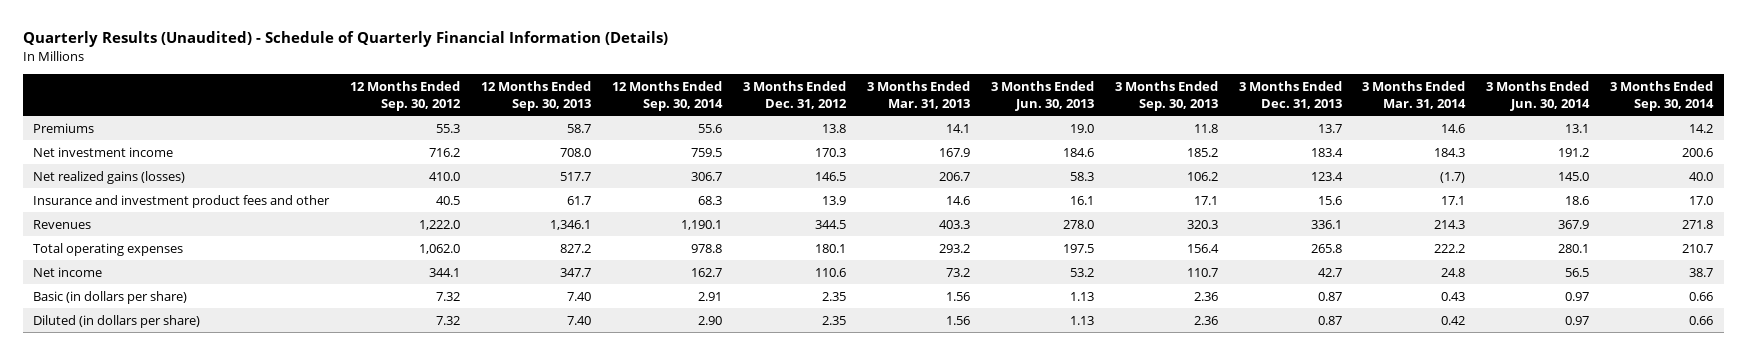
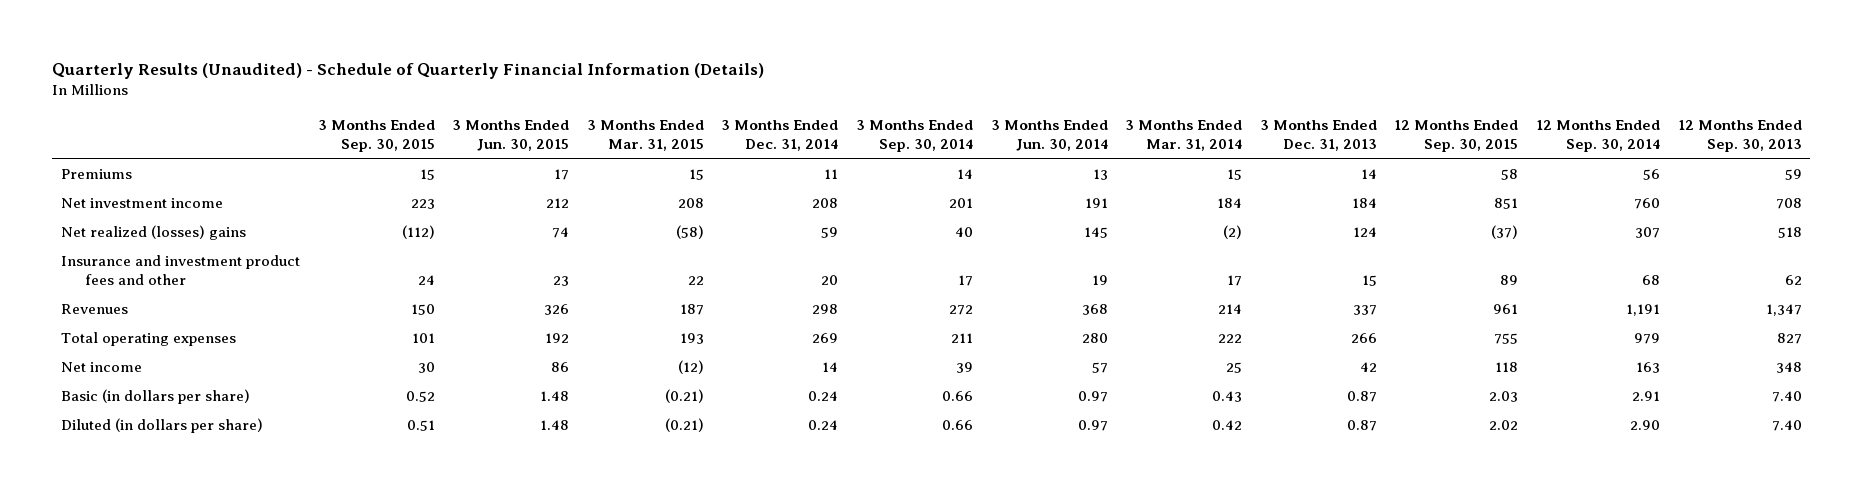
- | 12 Months Ended Sep. 30, 2012 | 12 Months Ended Sep. 30, 2013 | 12 Months Ended Sep. 30, 2014 | 3 Months Ended Dec. 31, 2012 | 3 Months Ended Mar. 31, 2013 | 3 Months Ended Jun. 30, 2013 | 3 Months Ended Sep. 30, 2013 | 3 Months Ended Dec. 31, 2013 | 3 Months Ended Mar. 31, 2014 | 3 Months Ended Jun. 30, 2014 | 3 Months Ended Sep. 30, 2014
+ | 3 Months Ended Sep. 30, 2015 | 3 Months Ended Jun. 30, 2015 | 3 Months Ended Mar. 31, 2015 | 3 Months Ended Dec. 31, 2014 | 3 Months Ended Sep. 30, 2014 | 3 Months Ended Jun. 30, 2014 | 3 Months Ended Mar. 31, 2014 | 3 Months Ended Dec. 31, 2013 | 12 Months Ended Sep. 30, 2015 | 12 Months Ended Sep. 30, 2014 | 12 Months Ended Sep. 30, 2013
- Premiums | 55.3 | 58.7 | 55.6 | 13.8 | 14.1 | 19.0 | 11.8 | 13.7 | 14.6 | 13.1 | 14.2
- Net investment income | 716.2 | 708.0 | 759.5 | 170.3 | 167.9 | 184.6 | 185.2 | 183.4 | 184.3 | 191.2 | 200.6
- Net realized gains (losses) | 410.0 | 517.7 | 306.7 | 146.5 | 206.7 | 58.3 | 106.2 | 123.4 | (1.7) | 145.0 | 40.0
- Insurance and investment product fees and other | 40.5 | 61.7 | 68.3 | 13.9 | 14.6 | 16.1 | 17.1 | 15.6 | 17.1 | 18.6 | 17.0
- Revenues | 1,222.0 | 1,346.1 | 1,190.1 | 344.5 | 403.3 | 278.0 | 320.3 | 336.1 | 214.3 | 367.9 | 271.8
- Total operating expenses | 1,062.0 | 827.2 | 978.8 | 180.1 | 293.2 | 197.5 | 156.4 | 265.8 | 222.2 | 280.1 | 210.7
- Net income | 344.1 | 347.7 | 162.7 | 110.6 | 73.2 | 53.2 | 110.7 | 42.7 | 24.8 | 56.5 | 38.7
+ Premiums | 15 | 17 | 15 | 11 | 14 | 13 | 15 | 14 | 58 | 56 | 59
+ Net investment income | 223 | 212 | 208 | 208 | 201 | 191 | 184 | 184 | 851 | 760 | 708
+ Net realized (losses) gains | (112) | 74 | (58) | 59 | 40 | 145 | (2) | 124 | (37) | 307 | 518
+ Insurance and investment product fees and other | 24 | 23 | 22 | 20 | 17 | 19 | 17 | 15 | 89 | 68 | 62
+ Revenues | 150 | 326 | 187 | 298 | 272 | 368 | 214 | 337 | 961 | 1,191 | 1,347
+ Total operating expenses | 101 | 192 | 193 | 269 | 211 | 280 | 222 | 266 | 755 | 979 | 827
+ Net income | 30 | 86 | (12) | 14 | 39 | 57 | 25 | 42 | 118 | 163 | 348

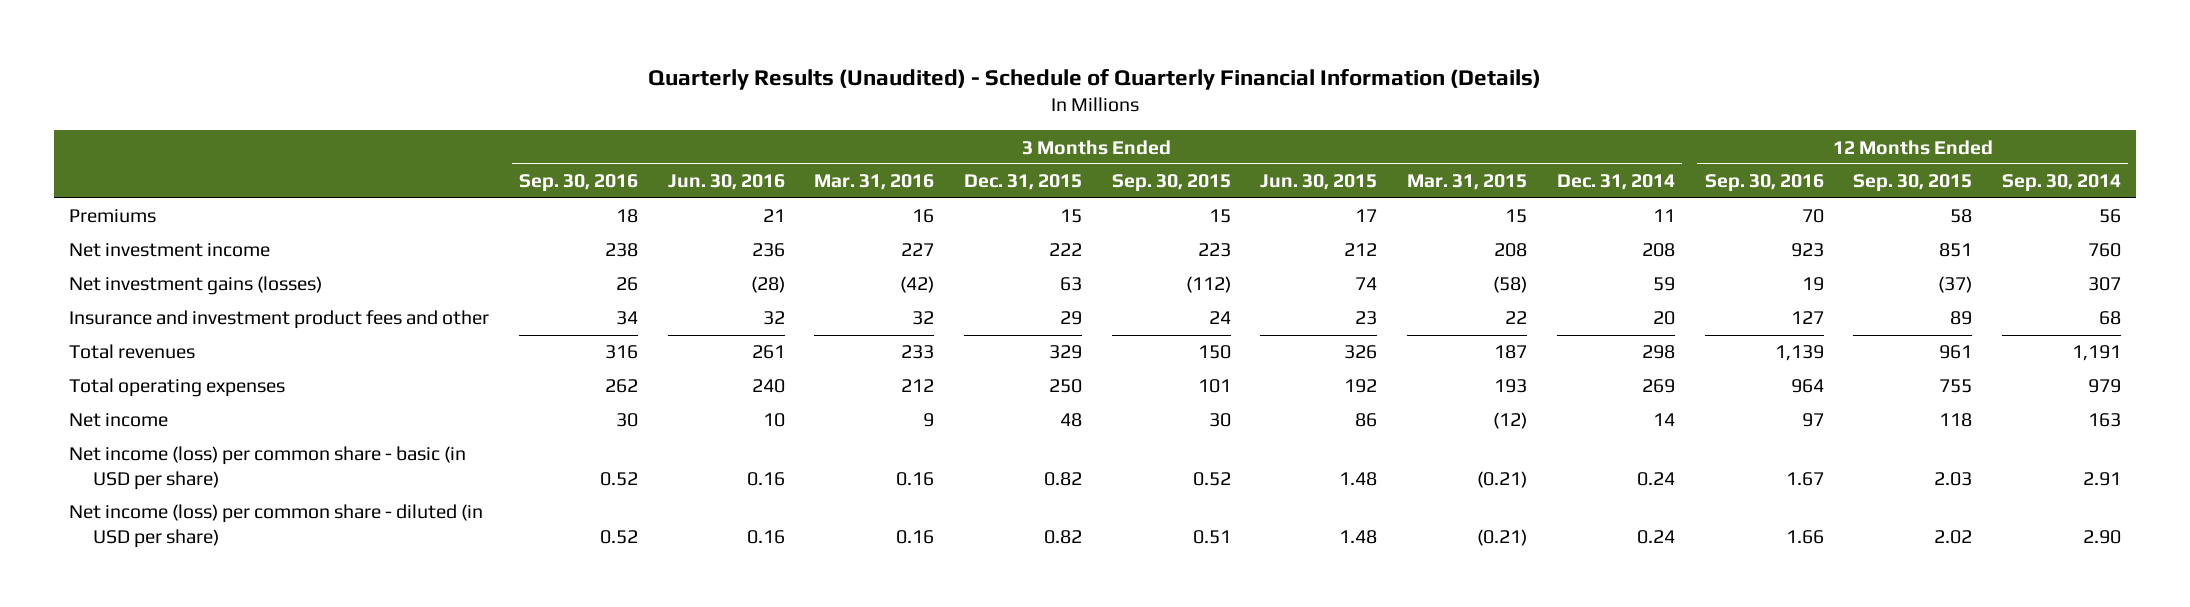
- | 3 Months Ended Sep. 30, 2015 | 3 Months Ended Jun. 30, 2015 | 3 Months Ended Mar. 31, 2015 | 3 Months Ended Dec. 31, 2014 | 3 Months Ended Sep. 30, 2014 | 3 Months Ended Jun. 30, 2014 | 3 Months Ended Mar. 31, 2014 | 3 Months Ended Dec. 31, 2013 | 12 Months Ended Sep. 30, 2015 | 12 Months Ended Sep. 30, 2014 | 12 Months Ended Sep. 30, 2013
+ | 3 Months Ended Sep. 30, 2016 | 3 Months Ended Jun. 30, 2016 | 3 Months Ended Mar. 31, 2016 | 3 Months Ended Dec. 31, 2015 | 3 Months Ended Sep. 30, 2015 | 3 Months Ended Jun. 30, 2015 | 3 Months Ended Mar. 31, 2015 | 3 Months Ended Dec. 31, 2014 | 12 Months Ended Sep. 30, 2016 | 12 Months Ended Sep. 30, 2015 | 12 Months Ended Sep. 30, 2014
- Net realized (losses) gains | (112) | 74 | (58) | 59 | 40 | 145 | (2) | 124 | (37) | 307 | 518
+ Net investment gains (losses) | 26 | (28) | (42) | 63 | (112) | 74 | (58) | 59 | 19 | (37) | 307
- Revenues | 150 | 326 | 187 | 298 | 272 | 368 | 214 | 337 | 961 | 1,191 | 1,347
+ Total revenues | 316 | 261 | 233 | 329 | 150 | 326 | 187 | 298 | 1,139 | 961 | 1,191
- Basic (in dollars per share) | 0.52 | 1.48 | (0.21) | 0.24 | 0.66 | 0.97 | 0.43 | 0.87 | 2.03 | 2.91 | 7.40
- Diluted (in dollars per share) | 0.51 | 1.48 | (0.21) | 0.24 | 0.66 | 0.97 | 0.42 | 0.87 | 2.02 | 2.90 | 7.40
+ Net income (loss) per common share - basic (in USD per share) | 0.52 | 0.16 | 0.16 | 0.82 | 0.52 | 1.48 | (0.21) | 0.24 | 1.67 | 2.03 | 2.91
+ Net income (loss) per common share - diluted (in USD per share) | 0.52 | 0.16 | 0.16 | 0.82 | 0.51 | 1.48 | (0.21) | 0.24 | 1.66 | 2.02 | 2.90

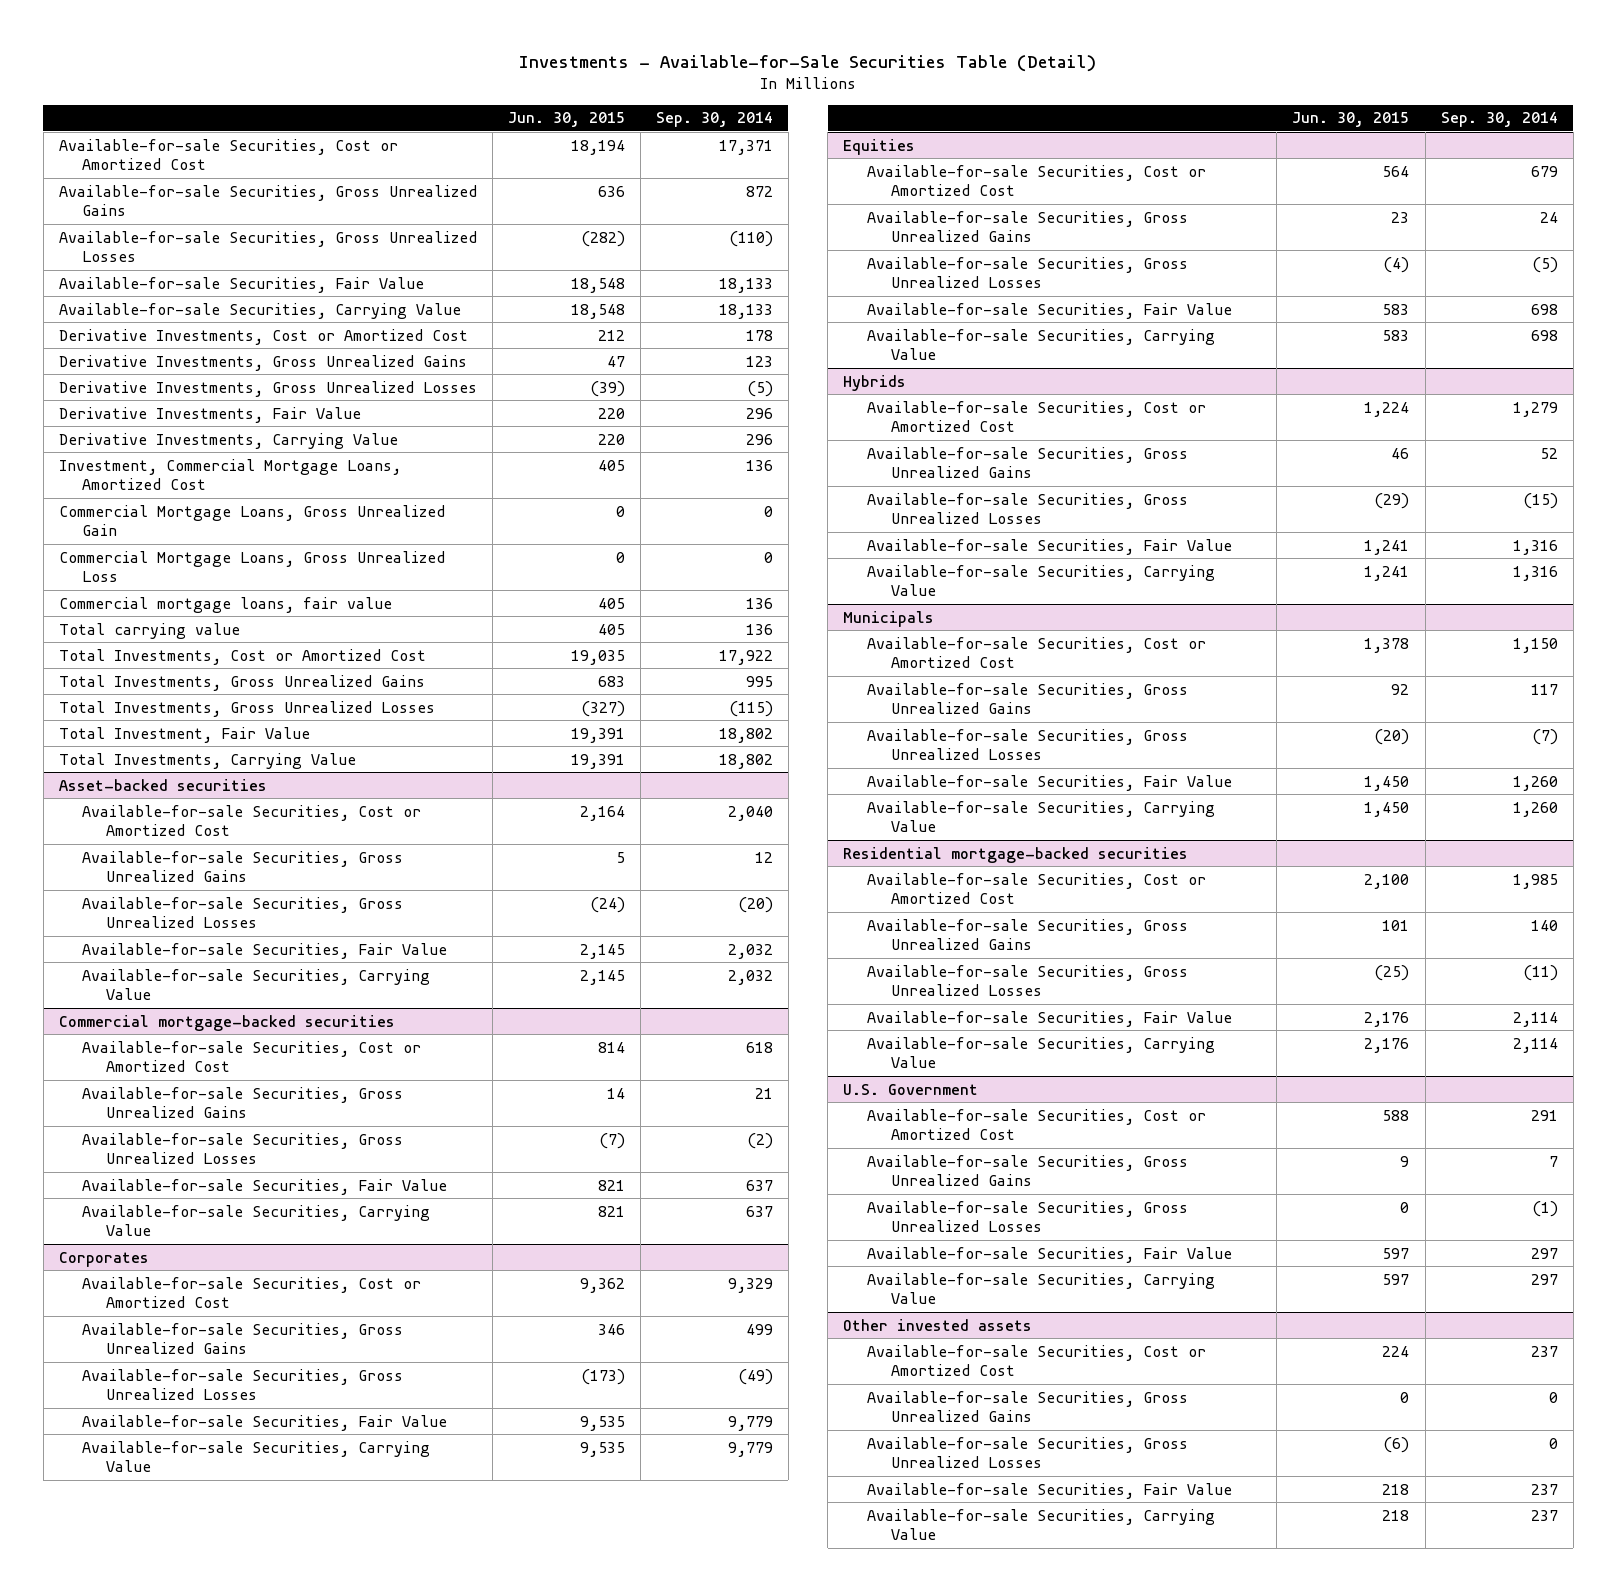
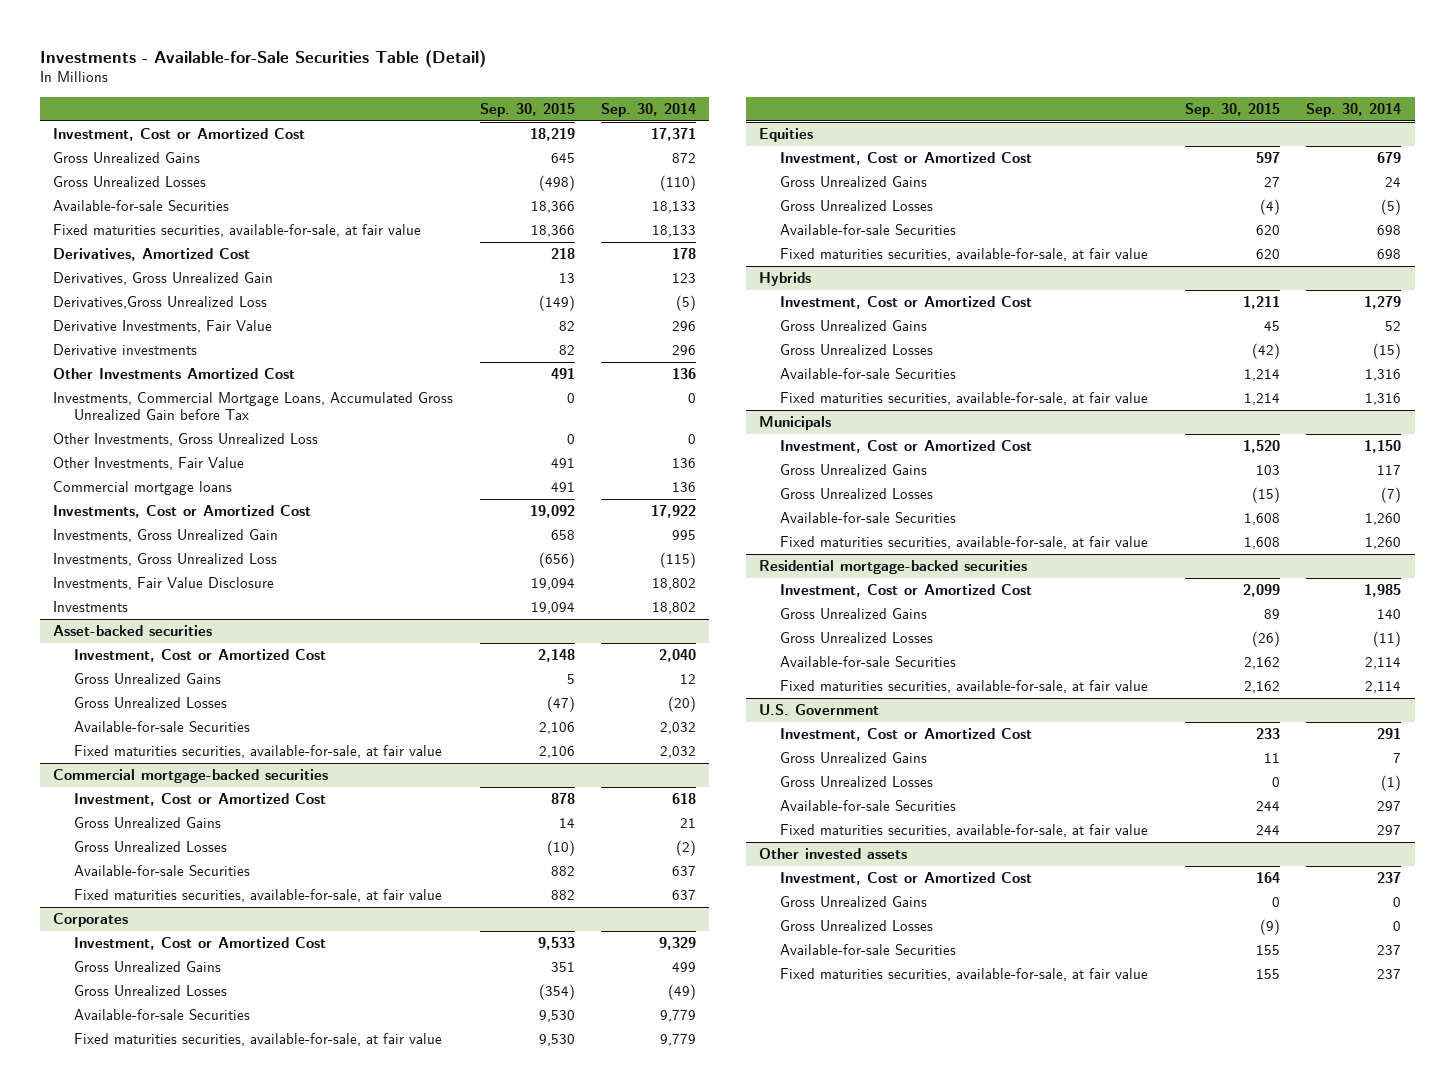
- | Jun. 30, 2015 | Sep. 30, 2014
+ | Sep. 30, 2015 | Sep. 30, 2014
- Available-for-sale Securities, Cost or Amortized Cost | 18,194 | 17,371
- Available-for-sale Securities, Gross Unrealized Gains | 636 | 872
- Available-for-sale Securities, Gross Unrealized Losses | (282) | (110)
- Available-for-sale Securities, Fair Value | 18,548 | 18,133
- Available-for-sale Securities, Carrying Value | 18,548 | 18,133
- Derivative Investments, Cost or Amortized Cost | 212 | 178
- Derivative Investments, Gross Unrealized Gains | 47 | 123
- Derivative Investments, Gross Unrealized Losses | (39) | (5)
+ Investment, Cost or Amortized Cost | 18,219 | 17,371
+ Gross Unrealized Gains | 645 | 872
+ Gross Unrealized Losses | (498) | (110)
+ Available-for-sale Securities | 18,366 | 18,133
+ Fixed maturities securities, available-for-sale, at fair value | 18,366 | 18,133
+ Derivatives, Amortized Cost | 218 | 178
+ Derivatives, Gross Unrealized Gain | 13 | 123
+ Derivatives,Gross Unrealized Loss | (149) | (5)
- Derivative Investments, Carrying Value | 220 | 296
- Investment, Commercial Mortgage Loans, Amortized Cost | 405 | 136
- Commercial Mortgage Loans, Gross Unrealized Gain | 0 | 0
- Commercial Mortgage Loans, Gross Unrealized Loss | 0 | 0
- Commercial mortgage loans, fair value | 405 | 136
- Total carrying value | 405 | 136
- Total Investments, Cost or Amortized Cost | 19,035 | 17,922
- Total Investments, Gross Unrealized Gains | 683 | 995
- Total Investments, Gross Unrealized Losses | (327) | (115)
- Total Investment, Fair Value | 19,391 | 18,802
- Total Investments, Carrying Value | 19,391 | 18,802
+ Derivative investments | 82 | 296
+ Other Investments Amortized Cost | 491 | 136
+ Investments, Commercial Mortgage Loans, Accumulated Gross Unrealized Gain before Tax | 0 | 0
+ Other Investments, Gross Unrealized Loss | 0 | 0
+ Other Investments, Fair Value | 491 | 136
+ Commercial mortgage loans | 491 | 136
+ Investments, Cost or Amortized Cost | 19,092 | 17,922
+ Investments, Gross Unrealized Gain | 658 | 995
+ Investments, Gross Unrealized Loss | (656) | (115)
+ Investments, Fair Value Disclosure | 19,094 | 18,802
+ Investments | 19,094 | 18,802
@ Asset-backed securities
- Available-for-sale Securities, Cost or Amortized Cost | 2,164 | 2,040
- Available-for-sale Securities, Gross Unrealized Gains | 5 | 12
- Available-for-sale Securities, Gross Unrealized Losses | (24) | (20)
- Available-for-sale Securities, Fair Value | 2,145 | 2,032
- Available-for-sale Securities, Carrying Value | 2,145 | 2,032
+ Investment, Cost or Amortized Cost | 2,148 | 2,040
+ Gross Unrealized Gains | 5 | 12
+ Gross Unrealized Losses | (47) | (20)
+ Available-for-sale Securities | 2,106 | 2,032
+ Fixed maturities securities, available-for-sale, at fair value | 2,106 | 2,032
@ Commercial mortgage-backed securities
- Available-for-sale Securities, Cost or Amortized Cost | 814 | 618
- Available-for-sale Securities, Gross Unrealized Gains | 14 | 21
- Available-for-sale Securities, Gross Unrealized Losses | (7) | (2)
- Available-for-sale Securities, Fair Value | 821 | 637
- Available-for-sale Securities, Carrying Value | 821 | 637
+ Investment, Cost or Amortized Cost | 878 | 618
+ Gross Unrealized Gains | 14 | 21
+ Gross Unrealized Losses | (10) | (2)
+ Available-for-sale Securities | 882 | 637
+ Fixed maturities securities, available-for-sale, at fair value | 882 | 637
@ Corporates
- Available-for-sale Securities, Cost or Amortized Cost | 9,362 | 9,329
- Available-for-sale Securities, Gross Unrealized Gains | 346 | 499
- Available-for-sale Securities, Gross Unrealized Losses | (173) | (49)
- Available-for-sale Securities, Fair Value | 9,535 | 9,779
- Available-for-sale Securities, Carrying Value | 9,535 | 9,779
+ Investment, Cost or Amortized Cost | 9,533 | 9,329
+ Gross Unrealized Gains | 351 | 499
+ Gross Unrealized Losses | (354) | (49)
+ Available-for-sale Securities | 9,530 | 9,779
+ Fixed maturities securities, available-for-sale, at fair value | 9,530 | 9,779
@ Equities
- Available-for-sale Securities, Cost or Amortized Cost | 564 | 679
- Available-for-sale Securities, Gross Unrealized Gains | 23 | 24
- Available-for-sale Securities, Gross Unrealized Losses | (4) | (5)
- Available-for-sale Securities, Fair Value | 583 | 698
- Available-for-sale Securities, Carrying Value | 583 | 698
+ Investment, Cost or Amortized Cost | 597 | 679
+ Gross Unrealized Gains | 27 | 24
+ Gross Unrealized Losses | (4) | (5)
+ Available-for-sale Securities | 620 | 698
+ Fixed maturities securities, available-for-sale, at fair value | 620 | 698
@ Hybrids
- Available-for-sale Securities, Cost or Amortized Cost | 1,224 | 1,279
- Available-for-sale Securities, Gross Unrealized Gains | 46 | 52
- Available-for-sale Securities, Gross Unrealized Losses | (29) | (15)
- Available-for-sale Securities, Fair Value | 1,241 | 1,316
- Available-for-sale Securities, Carrying Value | 1,241 | 1,316
+ Investment, Cost or Amortized Cost | 1,211 | 1,279
+ Gross Unrealized Gains | 45 | 52
+ Gross Unrealized Losses | (42) | (15)
+ Available-for-sale Securities | 1,214 | 1,316
+ Fixed maturities securities, available-for-sale, at fair value | 1,214 | 1,316
@ Municipals
- Available-for-sale Securities, Cost or Amortized Cost | 1,378 | 1,150
- Available-for-sale Securities, Gross Unrealized Gains | 92 | 117
- Available-for-sale Securities, Gross Unrealized Losses | (20) | (7)
- Available-for-sale Securities, Fair Value | 1,450 | 1,260
- Available-for-sale Securities, Carrying Value | 1,450 | 1,260
+ Investment, Cost or Amortized Cost | 1,520 | 1,150
+ Gross Unrealized Gains | 103 | 117
+ Gross Unrealized Losses | (15) | (7)
+ Available-for-sale Securities | 1,608 | 1,260
+ Fixed maturities securities, available-for-sale, at fair value | 1,608 | 1,260
@ Residential mortgage-backed securities
- Available-for-sale Securities, Cost or Amortized Cost | 2,100 | 1,985
- Available-for-sale Securities, Gross Unrealized Gains | 101 | 140
- Available-for-sale Securities, Gross Unrealized Losses | (25) | (11)
- Available-for-sale Securities, Fair Value | 2,176 | 2,114
- Available-for-sale Securities, Carrying Value | 2,176 | 2,114
+ Investment, Cost or Amortized Cost | 2,099 | 1,985
+ Gross Unrealized Gains | 89 | 140
+ Gross Unrealized Losses | (26) | (11)
+ Available-for-sale Securities | 2,162 | 2,114
+ Fixed maturities securities, available-for-sale, at fair value | 2,162 | 2,114
@ U.S. Government
- Available-for-sale Securities, Cost or Amortized Cost | 588 | 291
- Available-for-sale Securities, Gross Unrealized Gains | 9 | 7
- Available-for-sale Securities, Gross Unrealized Losses | 0 | (1)
- Available-for-sale Securities, Fair Value | 597 | 297
- Available-for-sale Securities, Carrying Value | 597 | 297
+ Investment, Cost or Amortized Cost | 233 | 291
+ Gross Unrealized Gains | 11 | 7
+ Gross Unrealized Losses | 0 | (1)
+ Available-for-sale Securities | 244 | 297
+ Fixed maturities securities, available-for-sale, at fair value | 244 | 297
@ Other invested assets
- Available-for-sale Securities, Cost or Amortized Cost | 224 | 237
- Available-for-sale Securities, Gross Unrealized Gains | 0 | 0
- Available-for-sale Securities, Gross Unrealized Losses | (6) | 0
- Available-for-sale Securities, Fair Value | 218 | 237
- Available-for-sale Securities, Carrying Value | 218 | 237
+ Investment, Cost or Amortized Cost | 164 | 237
+ Gross Unrealized Gains | 0 | 0
+ Gross Unrealized Losses | (9) | 0
+ Available-for-sale Securities | 155 | 237
+ Fixed maturities securities, available-for-sale, at fair value | 155 | 237

